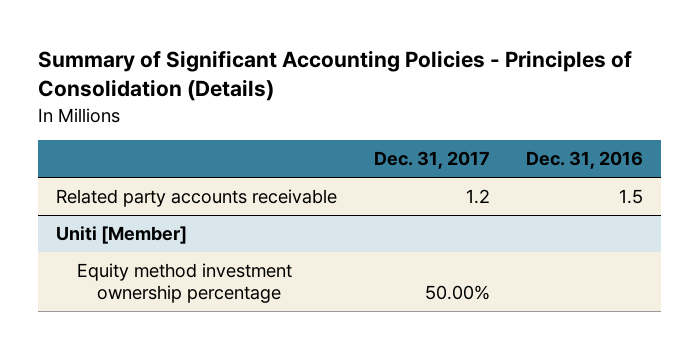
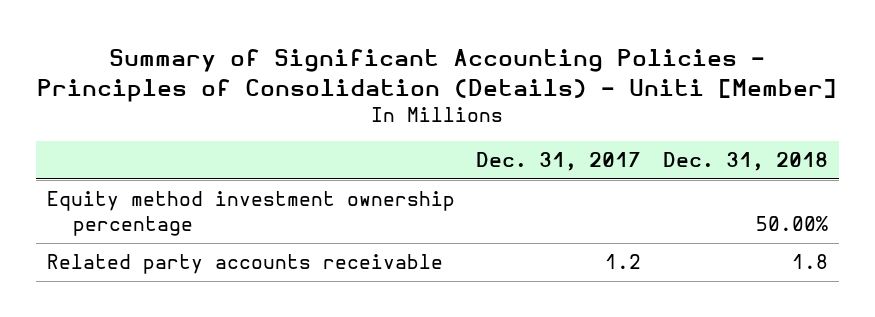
- Summary of Significant Accounting Policies - Principles of Consolidation (Details)
+ Summary of Significant Accounting Policies - Principles of Consolidation (Details) - Uniti [Member]
- | Dec. 31, 2017 | Dec. 31, 2016
+ | Dec. 31, 2017 | Dec. 31, 2018
+ Equity method investment ownership percentage | | 50.00%
- Uniti [Member]
- Equity method investment ownership percentage | 50.00% |

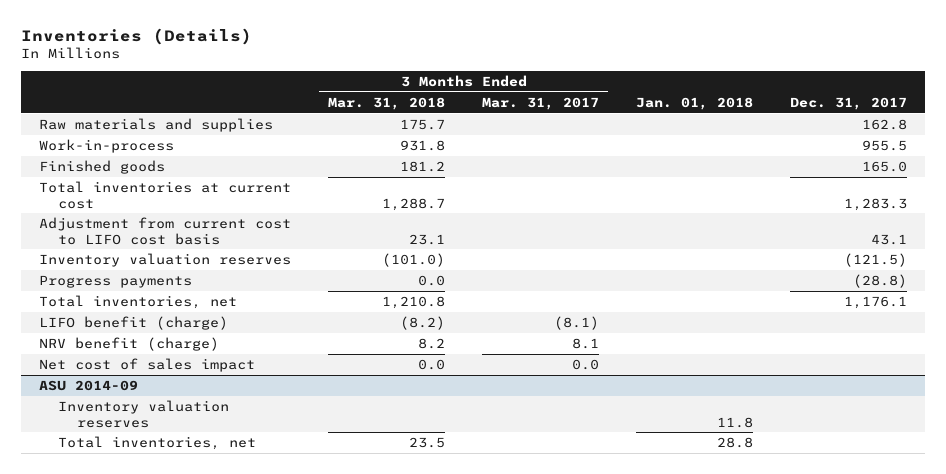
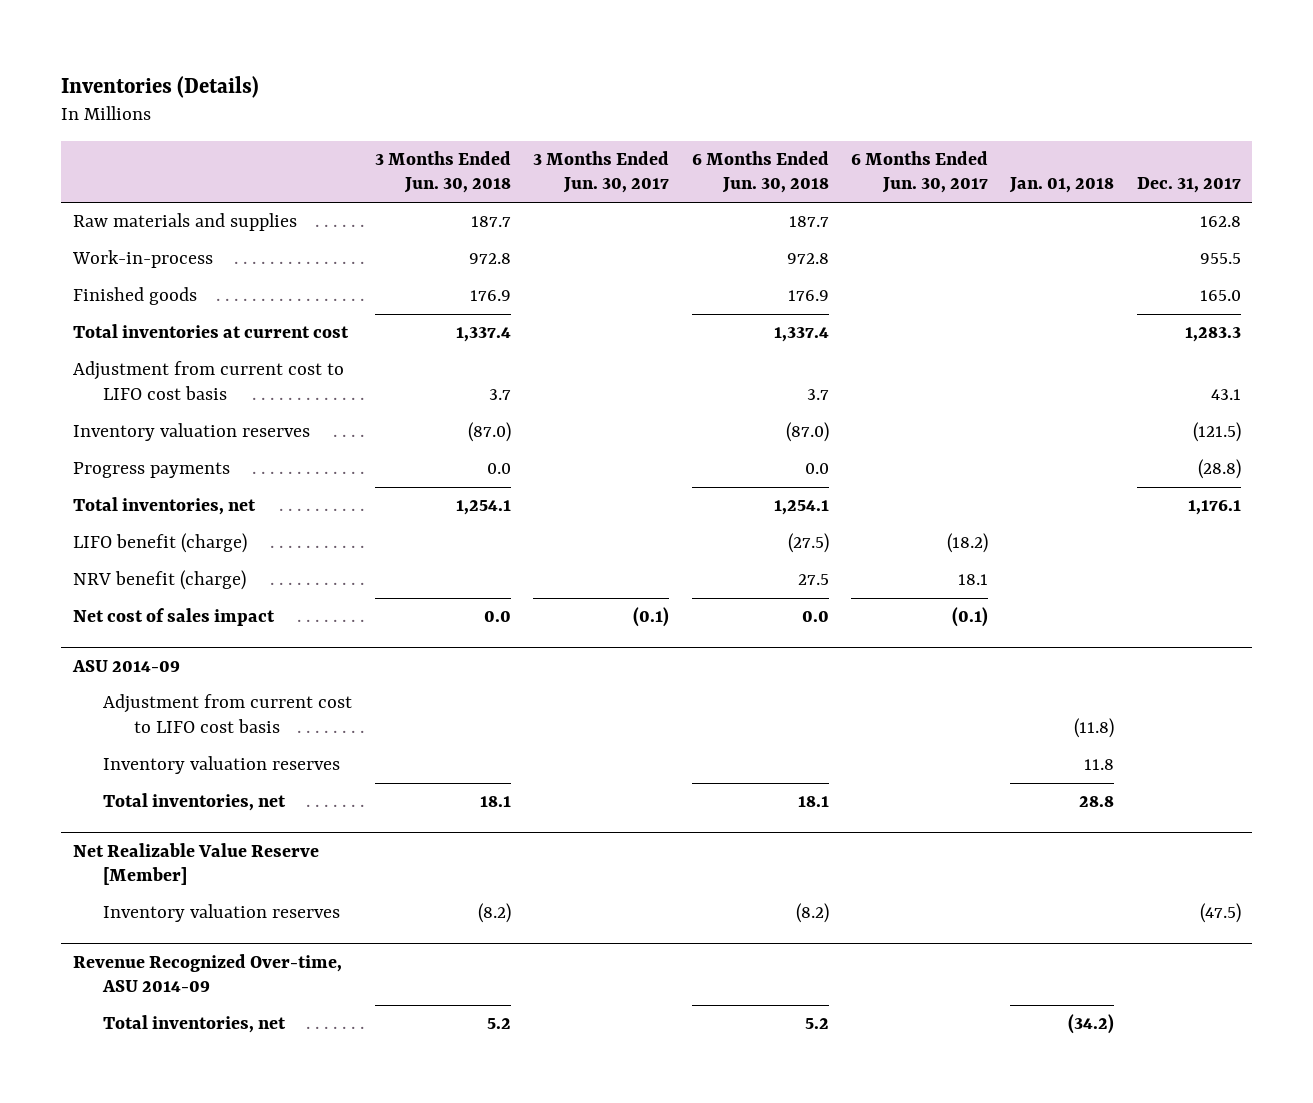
- | 3 Months Ended Mar. 31, 2018 | 3 Months Ended Mar. 31, 2017 | Jan. 01, 2018 | Dec. 31, 2017
+ | 3 Months Ended Jun. 30, 2018 | 3 Months Ended Jun. 30, 2017 | 6 Months Ended Jun. 30, 2018 | 6 Months Ended Jun. 30, 2017 | Jan. 01, 2018 | Dec. 31, 2017
@ ASU 2014-09
+ Adjustment from current cost to LIFO cost basis | | | | | (11.8) |
+ Net Realizable Value Reserve [Member]
+ Inventory valuation reserves | (8.2) | | (8.2) | | | (47.5)
+ Revenue Recognized Over-time, ASU 2014-09
+ Total inventories, net | 5.2 | | 5.2 | | (34.2) |

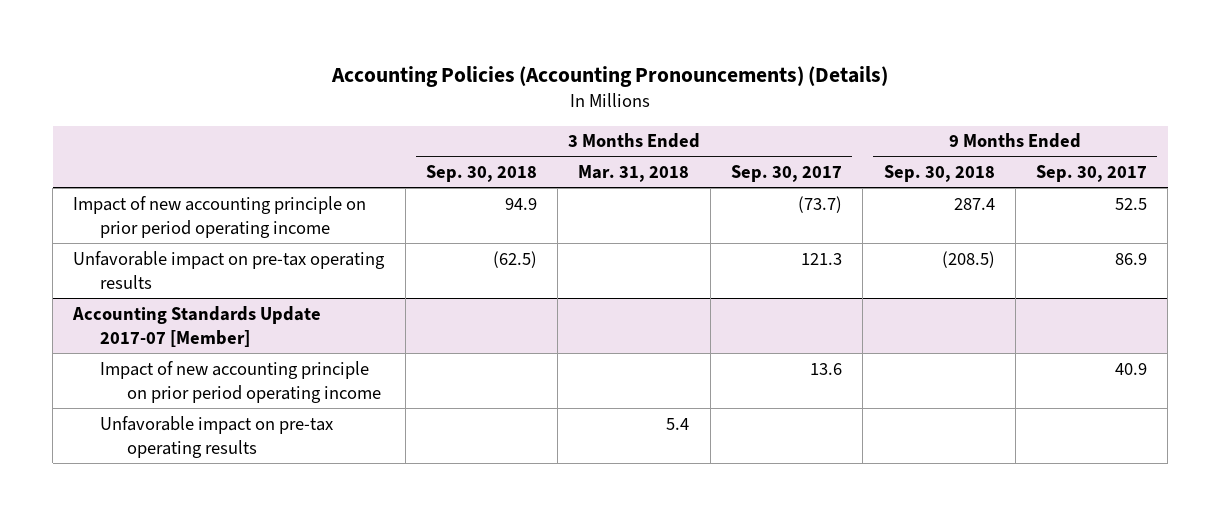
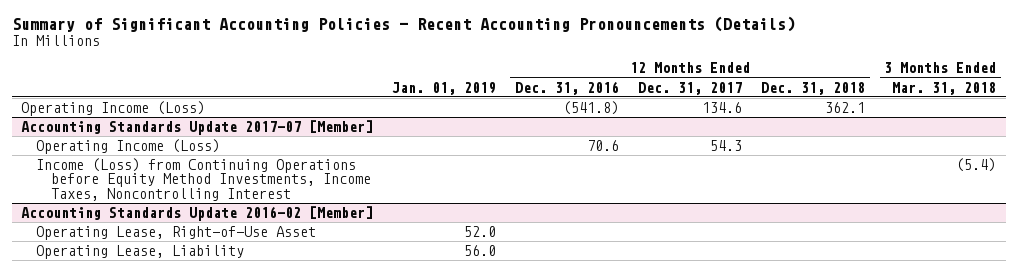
- Accounting Policies (Accounting Pronouncements) (Details)
+ Summary of Significant Accounting Policies - Recent Accounting Pronouncements (Details)
- | 3 Months Ended Sep. 30, 2018 | 3 Months Ended Mar. 31, 2018 | 3 Months Ended Sep. 30, 2017 | 9 Months Ended Sep. 30, 2018 | 9 Months Ended Sep. 30, 2017
+ | Jan. 01, 2019 | 12 Months Ended Dec. 31, 2016 | 12 Months Ended Dec. 31, 2017 | 12 Months Ended Dec. 31, 2018 | 3 Months Ended Mar. 31, 2018
- Impact of new accounting principle on prior period operating income | 94.9 | | (73.7) | 287.4 | 52.5
- Unfavorable impact on pre-tax operating results | (62.5) | | 121.3 | (208.5) | 86.9
+ Operating Income (Loss) | | (541.8) | 134.6 | 362.1 |
@ Accounting Standards Update 2017-07 [Member]
- Impact of new accounting principle on prior period operating income | | | 13.6 | | 40.9
- Unfavorable impact on pre-tax operating results | | 5.4 | | |
+ Operating Income (Loss) | | 70.6 | 54.3 | |
+ Income (Loss) from Continuing Operations before Equity Method Investments, Income Taxes, Noncontrolling Interest | | | | | (5.4)
+ Accounting Standards Update 2016-02 [Member]
+ Operating Lease, Right-of-Use Asset | 52.0 | | | |
+ Operating Lease, Liability | 56.0 | | | |

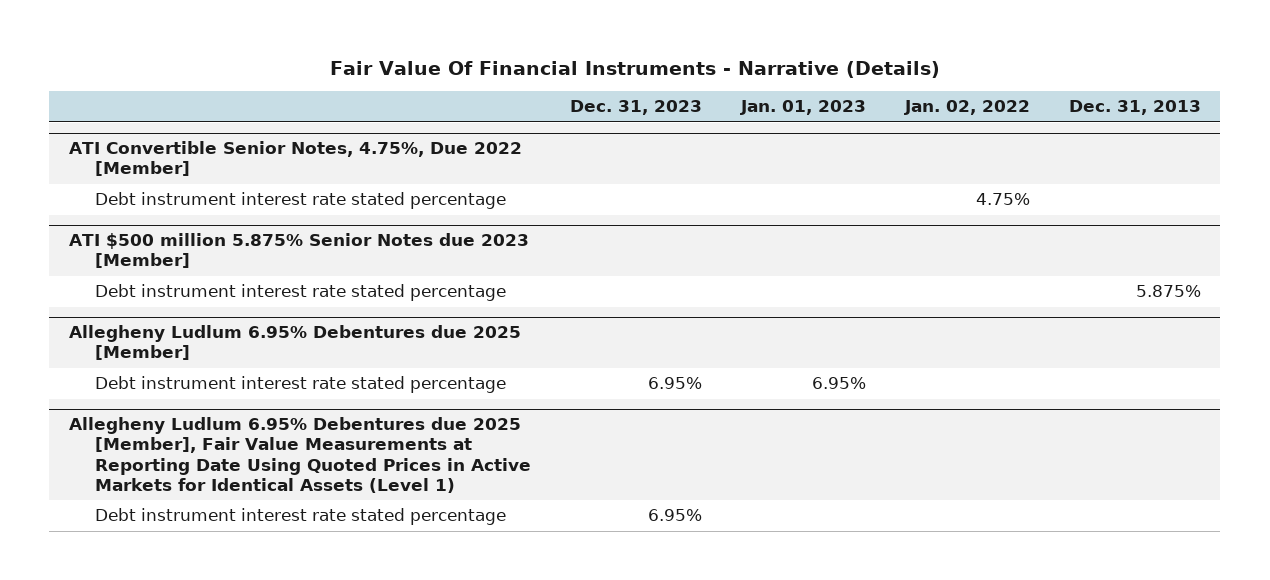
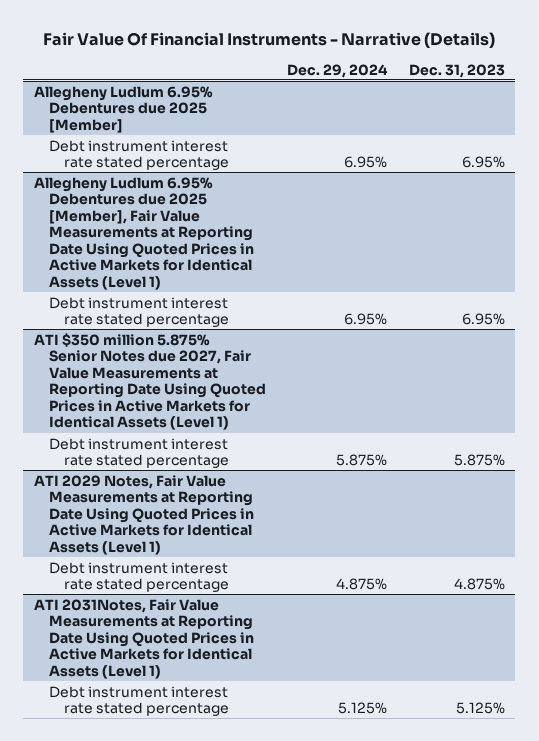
- | Dec. 31, 2023 | Jan. 01, 2023 | Jan. 02, 2022 | Dec. 31, 2013
+ | Dec. 29, 2024 | Dec. 31, 2023
- ATI Convertible Senior Notes, 4.75%, Due 2022 [Member]
- Debt instrument interest rate stated percentage | | | 4.75% |
- ATI $500 million 5.875% Senior Notes due 2023 [Member]
- Debt instrument interest rate stated percentage | | | | 5.875%
+ ATI $350 million 5.875% Senior Notes due 2027, Fair Value Measurements at Reporting Date Using Quoted Prices in Active Markets for Identical Assets (Level 1)
+ Debt instrument interest rate stated percentage | 5.875% | 5.875%
+ ATI 2029 Notes, Fair Value Measurements at Reporting Date Using Quoted Prices in Active Markets for Identical Assets (Level 1)
+ Debt instrument interest rate stated percentage | 4.875% | 4.875%
+ ATI 2031Notes, Fair Value Measurements at Reporting Date Using Quoted Prices in Active Markets for Identical Assets (Level 1)
+ Debt instrument interest rate stated percentage | 5.125% | 5.125%

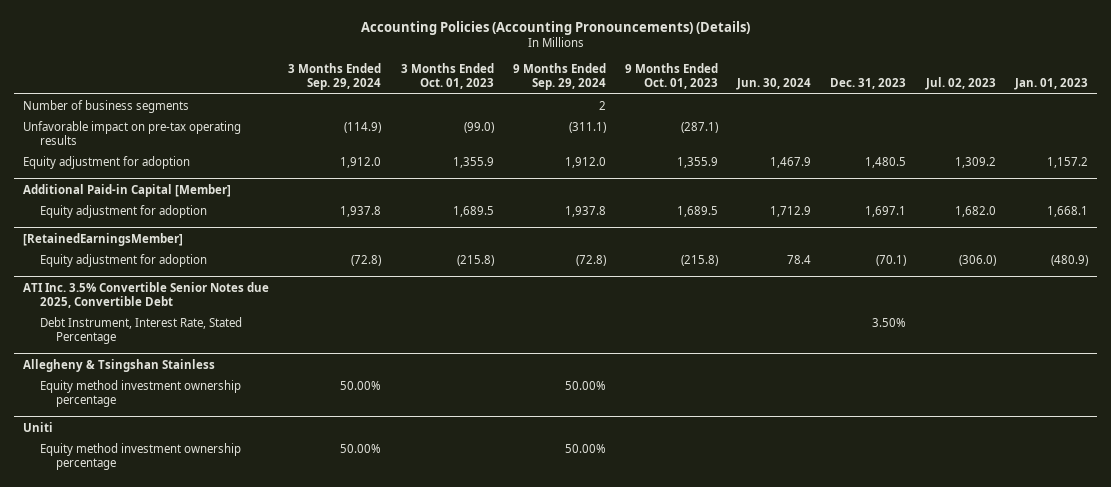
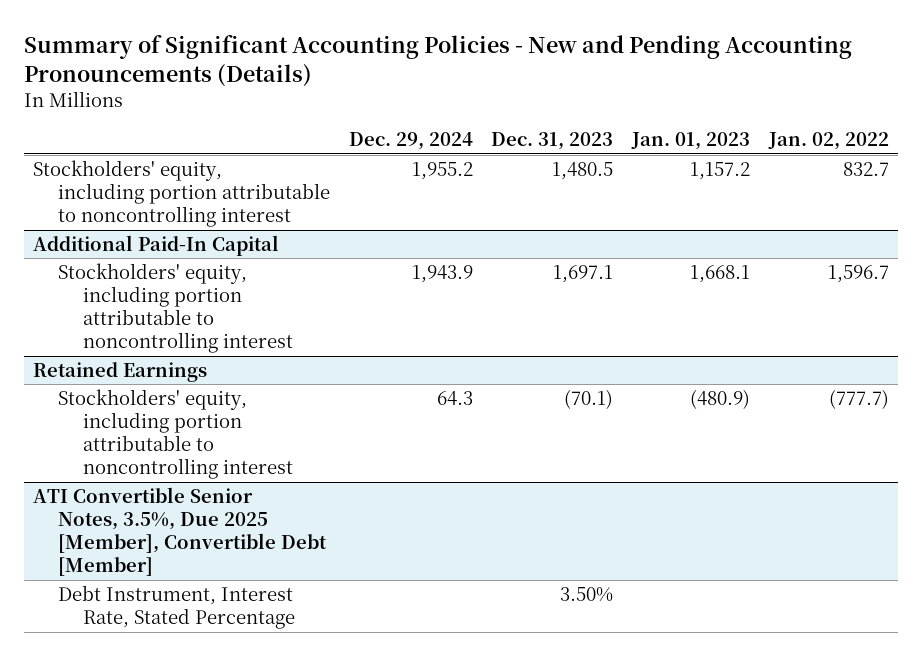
- Accounting Policies (Accounting Pronouncements) (Details)
+ Summary of Significant Accounting Policies - New and Pending Accounting Pronouncements (Details)
- | 3 Months Ended Sep. 29, 2024 | 3 Months Ended Oct. 01, 2023 | 9 Months Ended Sep. 29, 2024 | 9 Months Ended Oct. 01, 2023 | Jun. 30, 2024 | Dec. 31, 2023 | Jul. 02, 2023 | Jan. 01, 2023
+ | Dec. 29, 2024 | Dec. 31, 2023 | Jan. 01, 2023 | Jan. 02, 2022
- Number of business segments | | | 2 | | | | |
- Unfavorable impact on pre-tax operating results | (114.9) | (99.0) | (311.1) | (287.1) | | | |
- Equity adjustment for adoption | 1,912.0 | 1,355.9 | 1,912.0 | 1,355.9 | 1,467.9 | 1,480.5 | 1,309.2 | 1,157.2
- Additional Paid-in Capital [Member]
- Equity adjustment for adoption | 1,937.8 | 1,689.5 | 1,937.8 | 1,689.5 | 1,712.9 | 1,697.1 | 1,682.0 | 1,668.1
- [RetainedEarningsMember]
- Equity adjustment for adoption | (72.8) | (215.8) | (72.8) | (215.8) | 78.4 | (70.1) | (306.0) | (480.9)
- ATI Inc. 3.5% Convertible Senior Notes due 2025, Convertible Debt
+ Stockholders' equity, including portion attributable to noncontrolling interest | 1,955.2 | 1,480.5 | 1,157.2 | 832.7
+ Additional Paid-In Capital
+ Stockholders' equity, including portion attributable to noncontrolling interest | 1,943.9 | 1,697.1 | 1,668.1 | 1,596.7
+ Retained Earnings
+ Stockholders' equity, including portion attributable to noncontrolling interest | 64.3 | (70.1) | (480.9) | (777.7)
+ ATI Convertible Senior Notes, 3.5%, Due 2025 [Member], Convertible Debt [Member]
- Allegheny & Tsingshan Stainless
- Equity method investment ownership percentage | 50.00% | | 50.00% | | | | |
- Uniti
- Equity method investment ownership percentage | 50.00% | | 50.00% | | | | |

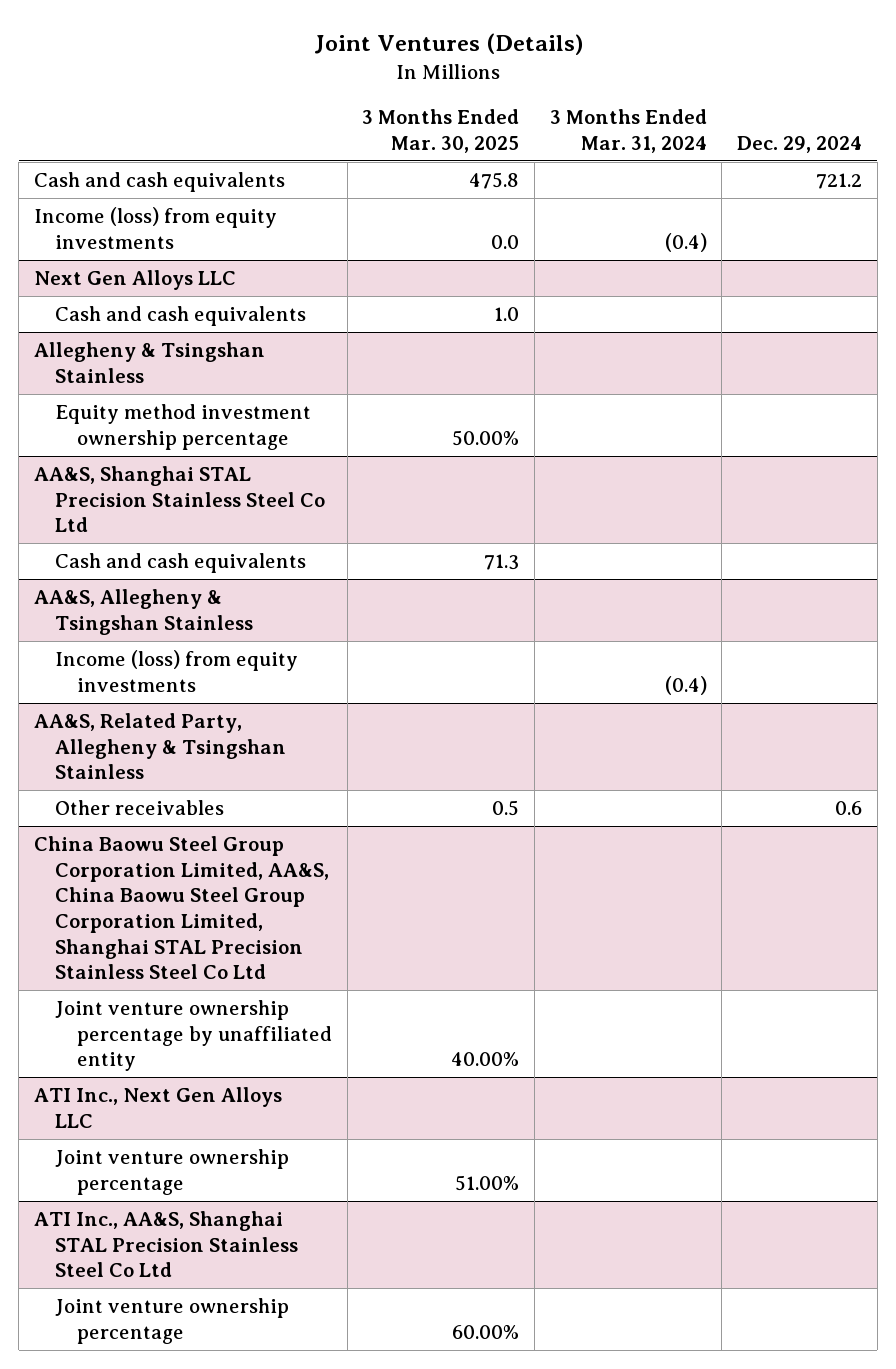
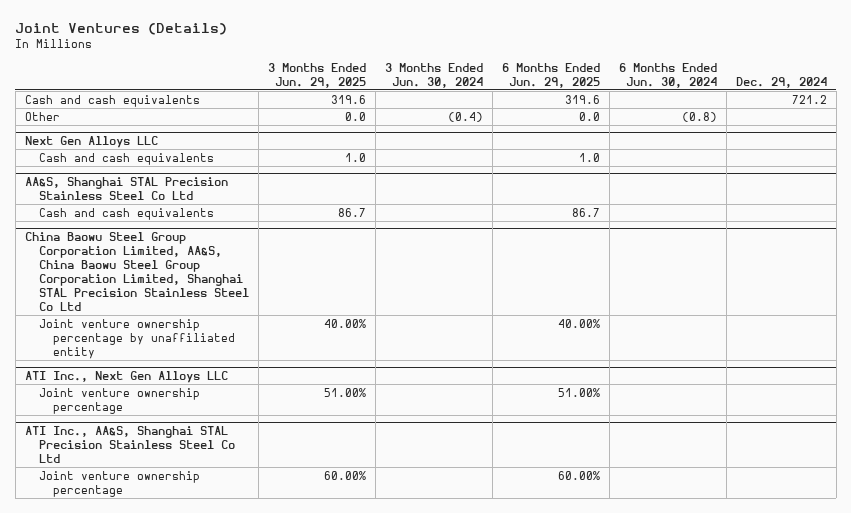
- | 3 Months Ended Mar. 30, 2025 | 3 Months Ended Mar. 31, 2024 | Dec. 29, 2024
+ | 3 Months Ended Jun. 29, 2025 | 3 Months Ended Jun. 30, 2024 | 6 Months Ended Jun. 29, 2025 | 6 Months Ended Jun. 30, 2024 | Dec. 29, 2024
- Income (loss) from equity investments | 0.0 | (0.4) |
+ Other | 0.0 | (0.4) | 0.0 | (0.8) |
- Allegheny & Tsingshan Stainless
- Equity method investment ownership percentage | 50.00% | |
- AA&S, Allegheny & Tsingshan Stainless
- Income (loss) from equity investments | | (0.4) |
- AA&S, Related Party, Allegheny & Tsingshan Stainless
- Other receivables | 0.5 | | 0.6

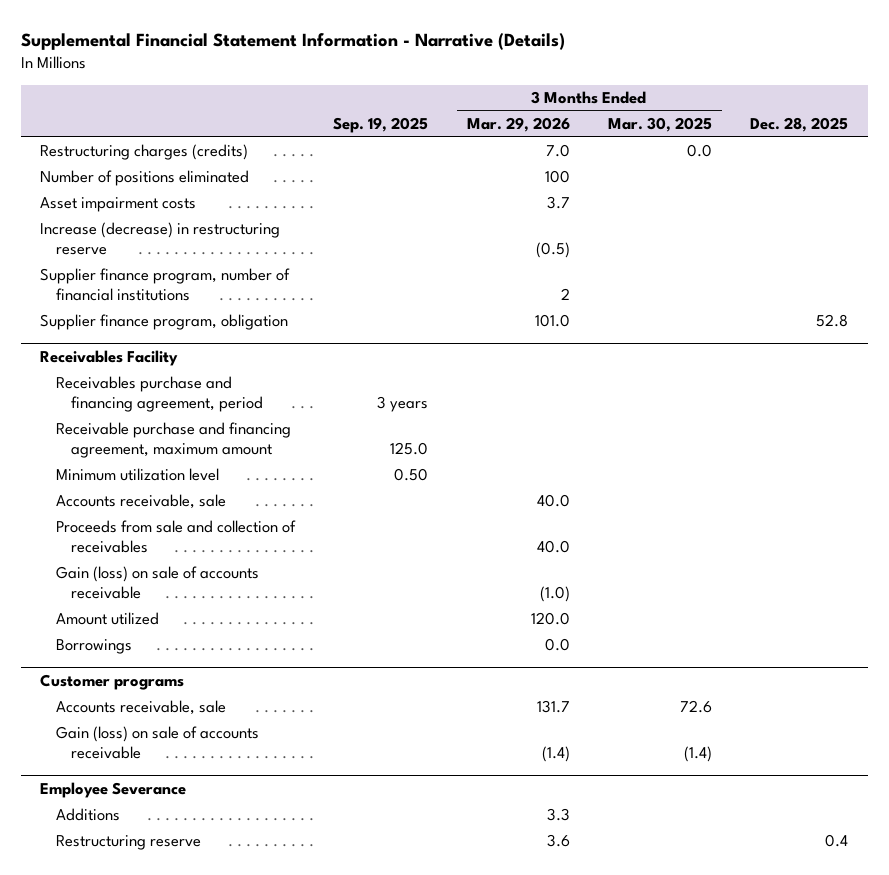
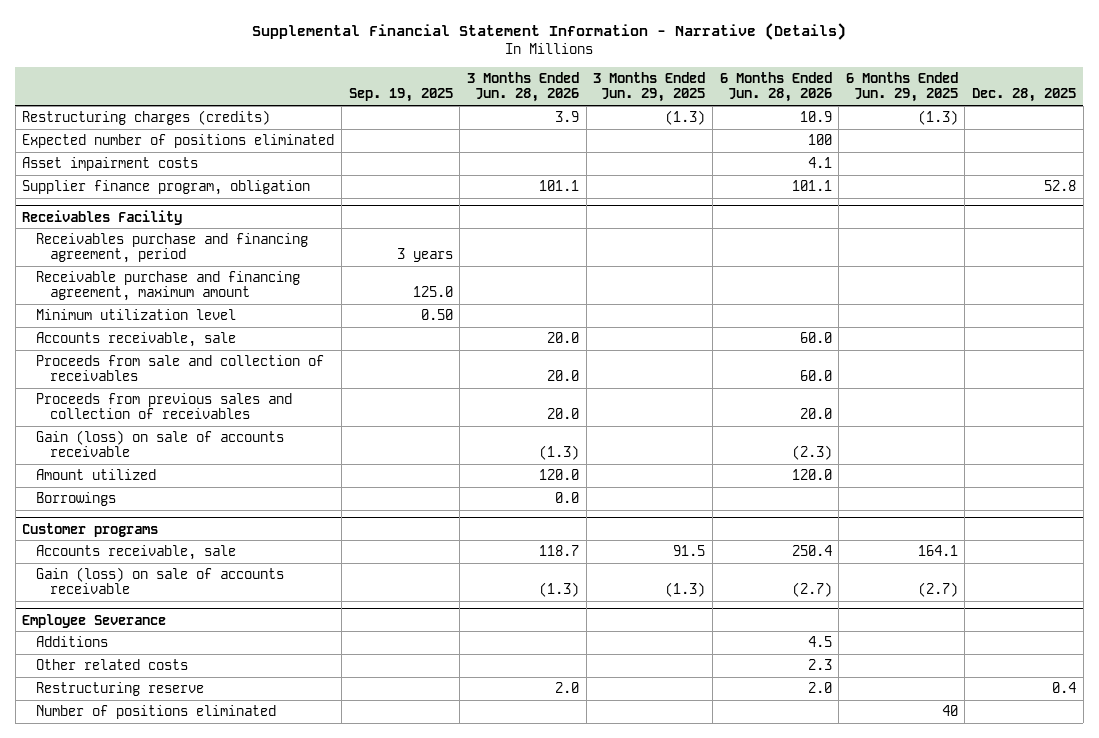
- | Sep. 19, 2025 | 3 Months Ended Mar. 29, 2026 | 3 Months Ended Mar. 30, 2025 | Dec. 28, 2025
+ | Sep. 19, 2025 | 3 Months Ended Jun. 28, 2026 | 3 Months Ended Jun. 29, 2025 | 6 Months Ended Jun. 28, 2026 | 6 Months Ended Jun. 29, 2025 | Dec. 28, 2025
- Number of positions eliminated | | 100 | |
+ Expected number of positions eliminated | | | | 100 | |
- Increase (decrease) in restructuring reserve | | (0.5) | |
- Supplier finance program, number of financial institutions | | 2 | |
@ Receivables Facility
+ Proceeds from previous sales and collection of receivables | | 20.0 | | 20.0 | |
@ Employee Severance
+ Other related costs | | | | 2.3 | |
+ Number of positions eliminated | | | | | 40 |

